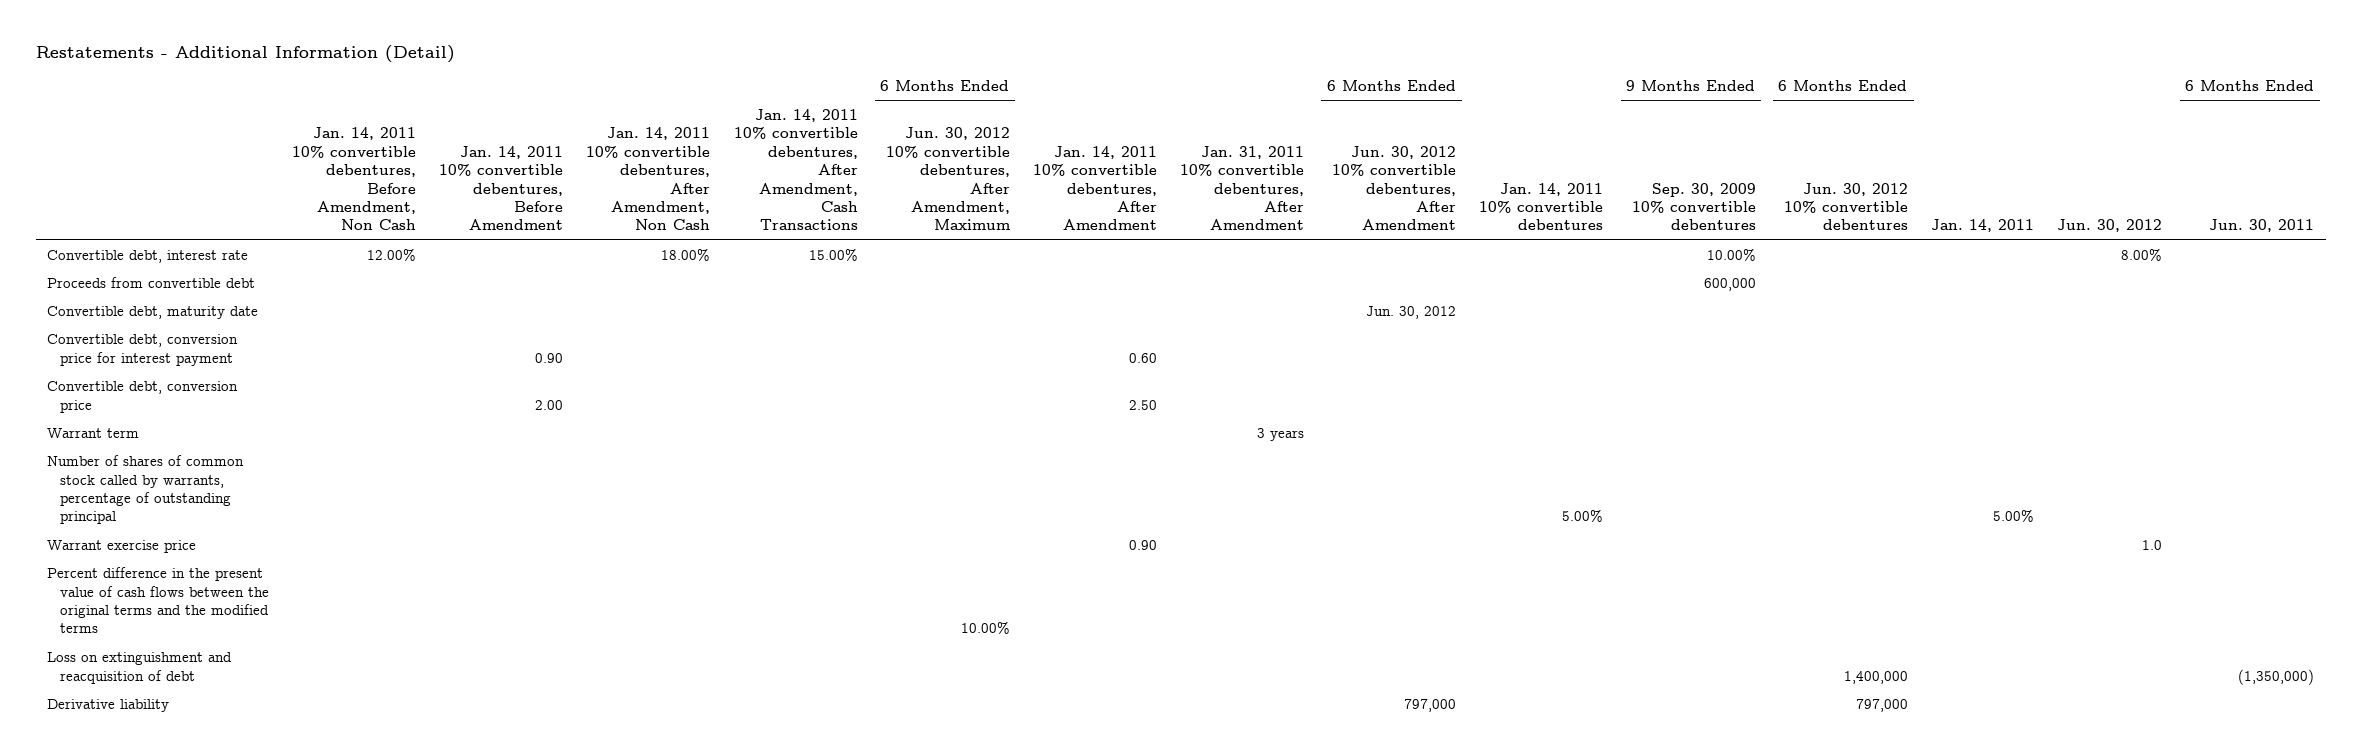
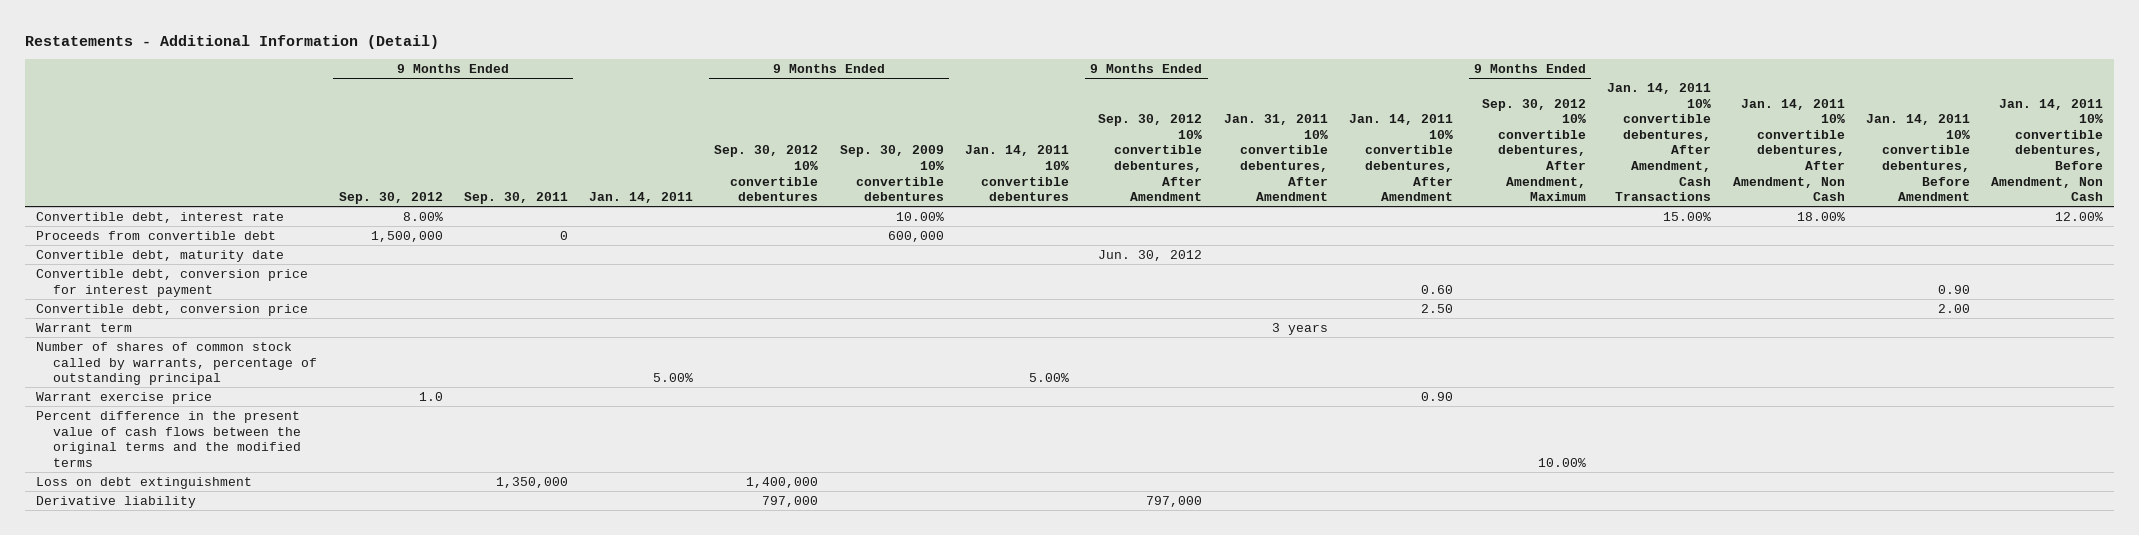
- | Jan. 14, 2011 10% convertible debentures, Before Amendment, Non Cash | Jan. 14, 2011 10% convertible debentures, Before Amendment | Jan. 14, 2011 10% convertible debentures, After Amendment, Non Cash | Jan. 14, 2011 10% convertible debentures, After Amendment, Cash Transactions | 6 Months Ended Jun. 30, 2012 10% convertible debentures, After Amendment, Maximum | Jan. 14, 2011 10% convertible debentures, After Amendment | Jan. 31, 2011 10% convertible debentures, After Amendment | 6 Months Ended Jun. 30, 2012 10% convertible debentures, After Amendment | Jan. 14, 2011 10% convertible debentures | 9 Months Ended Sep. 30, 2009 10% convertible debentures | 6 Months Ended Jun. 30, 2012 10% convertible debentures | Jan. 14, 2011 | Jun. 30, 2012 | 6 Months Ended Jun. 30, 2011
+ | 9 Months Ended Sep. 30, 2012 | 9 Months Ended Sep. 30, 2011 | Jan. 14, 2011 | 9 Months Ended Sep. 30, 2012 10% convertible debentures | 9 Months Ended Sep. 30, 2009 10% convertible debentures | Jan. 14, 2011 10% convertible debentures | 9 Months Ended Sep. 30, 2012 10% convertible debentures, After Amendment | Jan. 31, 2011 10% convertible debentures, After Amendment | Jan. 14, 2011 10% convertible debentures, After Amendment | 9 Months Ended Sep. 30, 2012 10% convertible debentures, After Amendment, Maximum | Jan. 14, 2011 10% convertible debentures, After Amendment, Cash Transactions | Jan. 14, 2011 10% convertible debentures, After Amendment, Non Cash | Jan. 14, 2011 10% convertible debentures, Before Amendment | Jan. 14, 2011 10% convertible debentures, Before Amendment, Non Cash
- Loss on extinguishment and reacquisition of debt | | | | | | | | | | | 1,400,000 | | | (1,350,000)
+ Loss on debt extinguishment | | 1,350,000 | | 1,400,000 | | | | | | | | | |

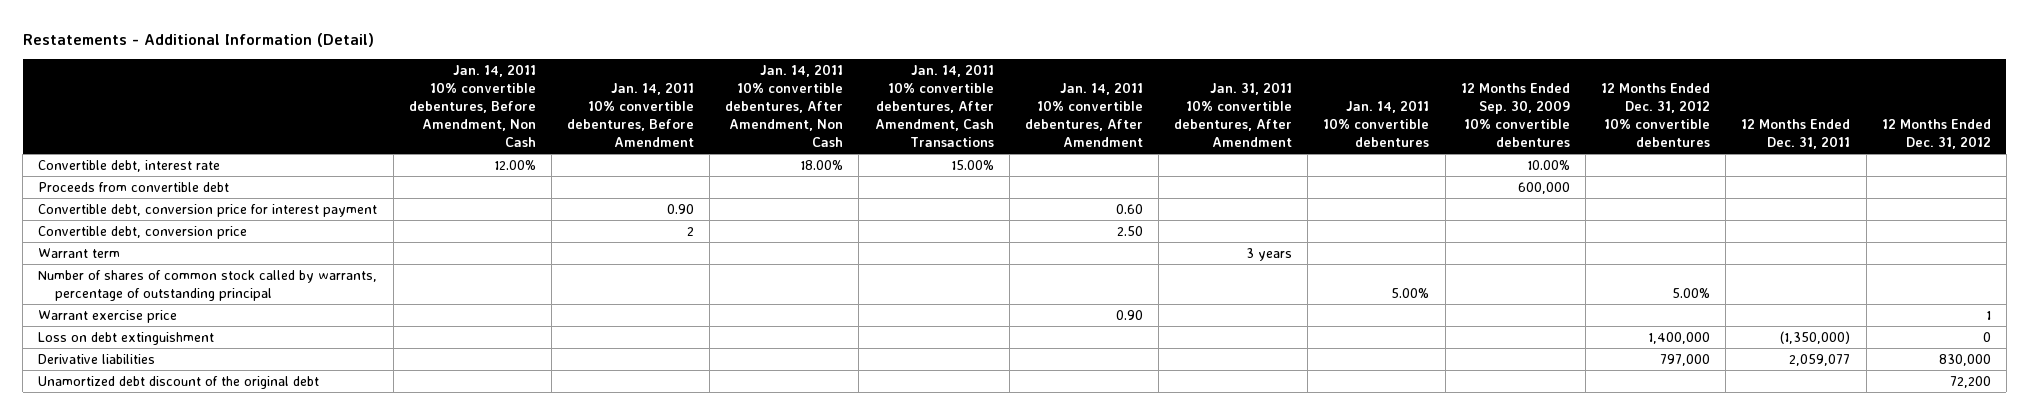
- | 9 Months Ended Sep. 30, 2012 | 9 Months Ended Sep. 30, 2011 | Jan. 14, 2011 | 9 Months Ended Sep. 30, 2012 10% convertible debentures | 9 Months Ended Sep. 30, 2009 10% convertible debentures | Jan. 14, 2011 10% convertible debentures | 9 Months Ended Sep. 30, 2012 10% convertible debentures, After Amendment | Jan. 31, 2011 10% convertible debentures, After Amendment | Jan. 14, 2011 10% convertible debentures, After Amendment | 9 Months Ended Sep. 30, 2012 10% convertible debentures, After Amendment, Maximum | Jan. 14, 2011 10% convertible debentures, After Amendment, Cash Transactions | Jan. 14, 2011 10% convertible debentures, After Amendment, Non Cash | Jan. 14, 2011 10% convertible debentures, Before Amendment | Jan. 14, 2011 10% convertible debentures, Before Amendment, Non Cash
+ | Jan. 14, 2011 10% convertible debentures, Before Amendment, Non Cash | Jan. 14, 2011 10% convertible debentures, Before Amendment | Jan. 14, 2011 10% convertible debentures, After Amendment, Non Cash | Jan. 14, 2011 10% convertible debentures, After Amendment, Cash Transactions | Jan. 14, 2011 10% convertible debentures, After Amendment | Jan. 31, 2011 10% convertible debentures, After Amendment | Jan. 14, 2011 10% convertible debentures | 12 Months Ended Sep. 30, 2009 10% convertible debentures | 12 Months Ended Dec. 31, 2012 10% convertible debentures | 12 Months Ended Dec. 31, 2011 | 12 Months Ended Dec. 31, 2012
- Convertible debt, maturity date | | | | | | | Jun. 30, 2012 | | | | | | |
- Convertible debt, conversion price | | | | | | | | | 2.50 | | | | 2.00 |
+ Convertible debt, conversion price | | 2 | | | 2.50 | | | | | |
- Percent difference in the present value of cash flows between the original terms and the modified terms | | | | | | | | | | 10.00% | | | |
- Derivative liability | | | | 797,000 | | | 797,000 | | | | | | |
+ Derivative liabilities | | | | | | | | | 797,000 | 2,059,077 | 830,000
+ Unamortized debt discount of the original debt | | | | | | | | | | | 72,200

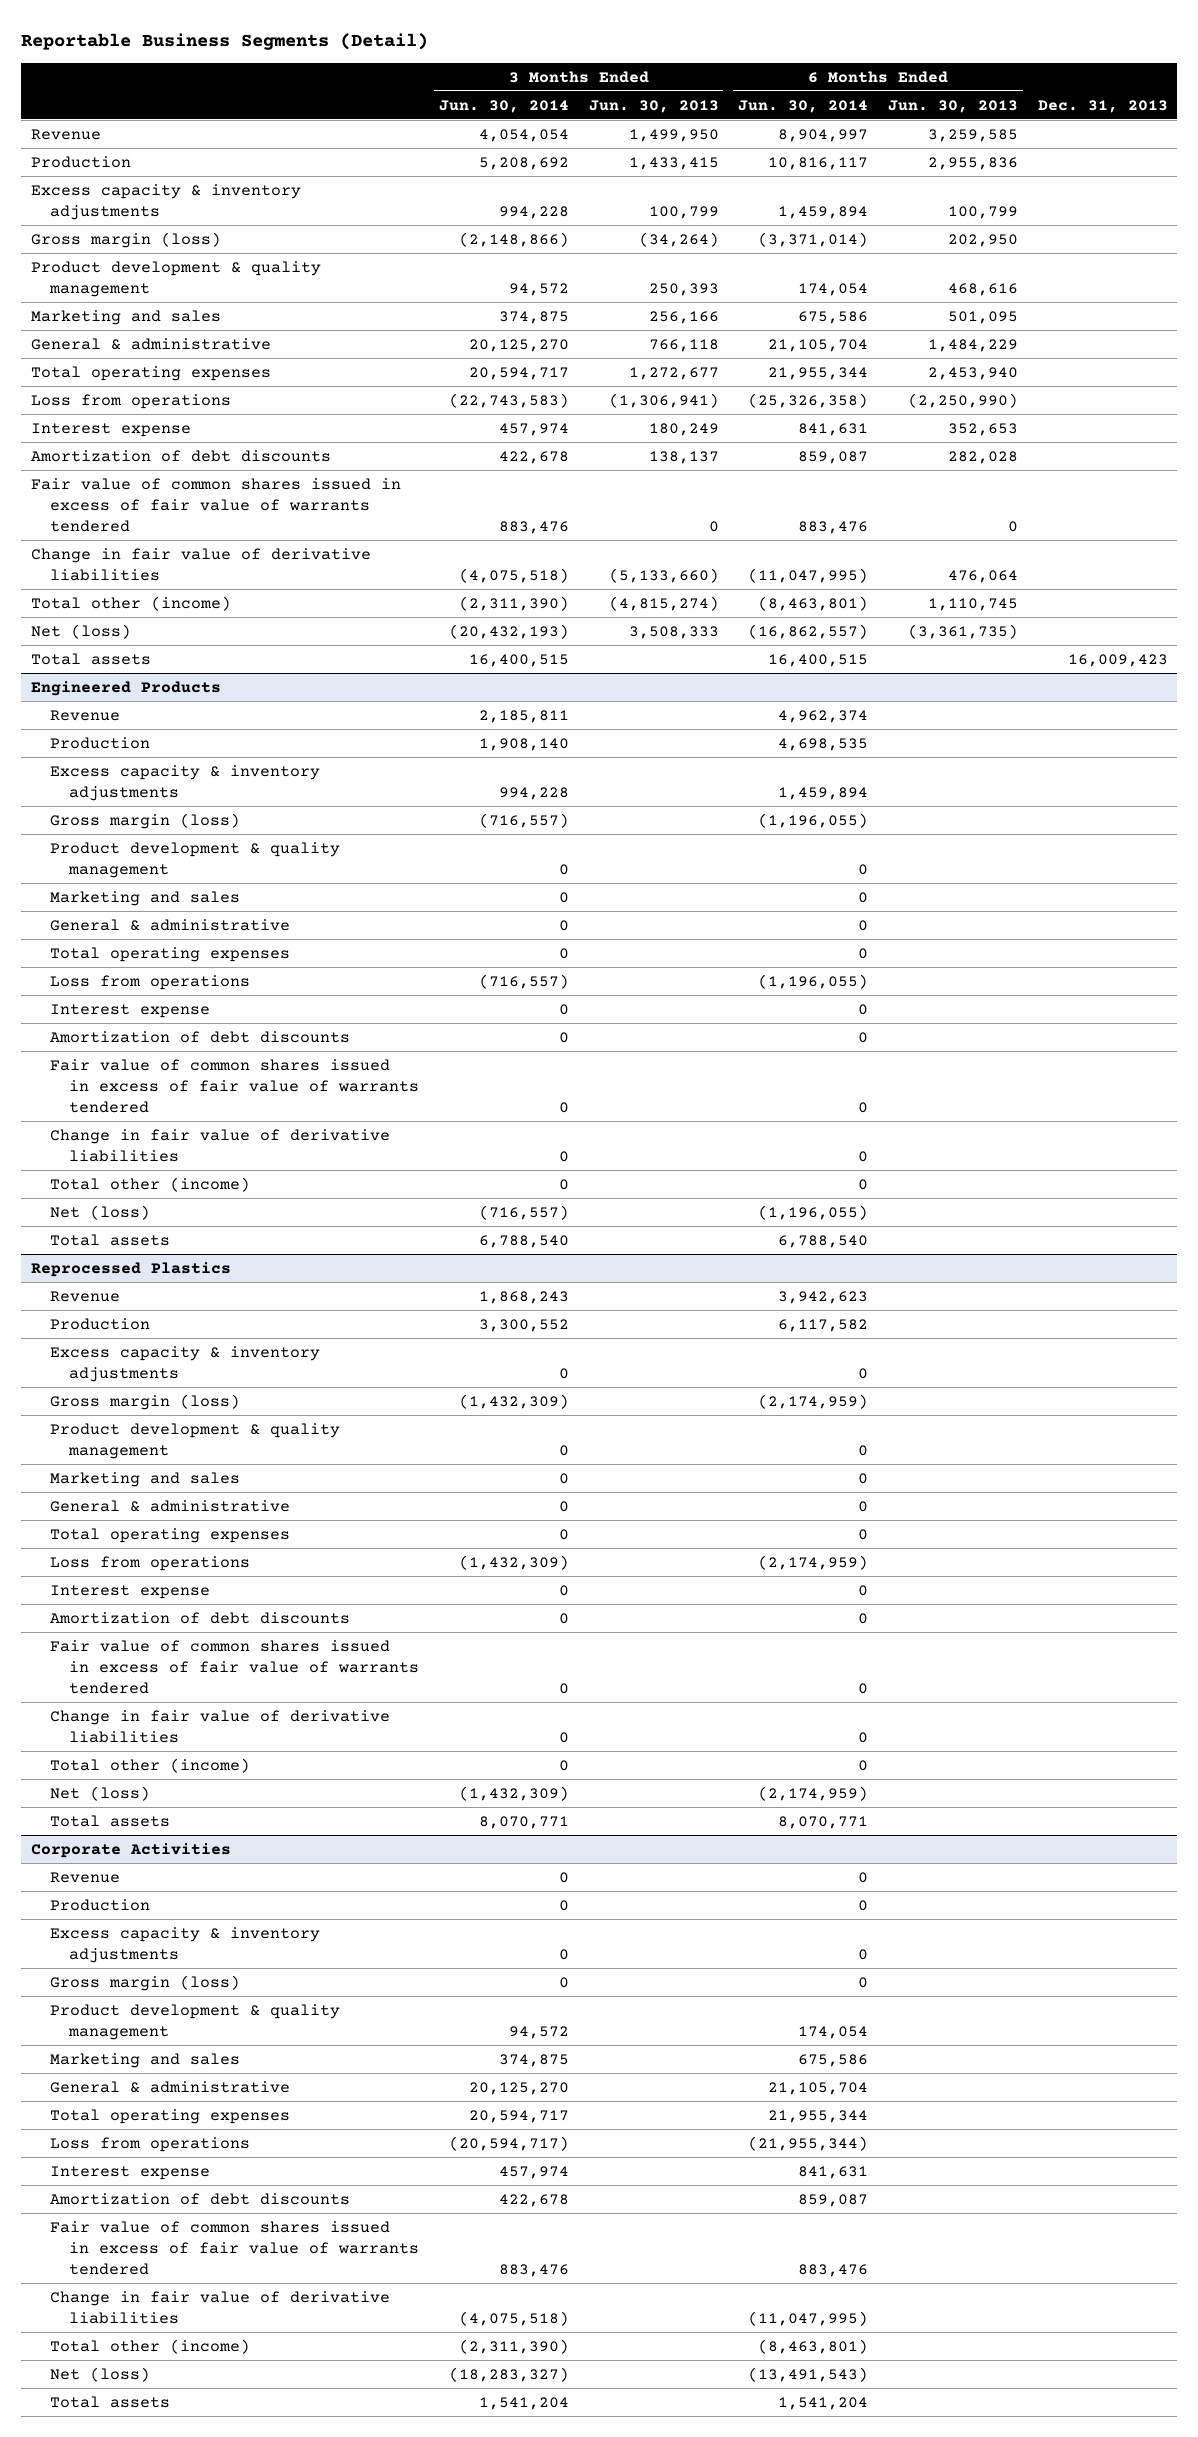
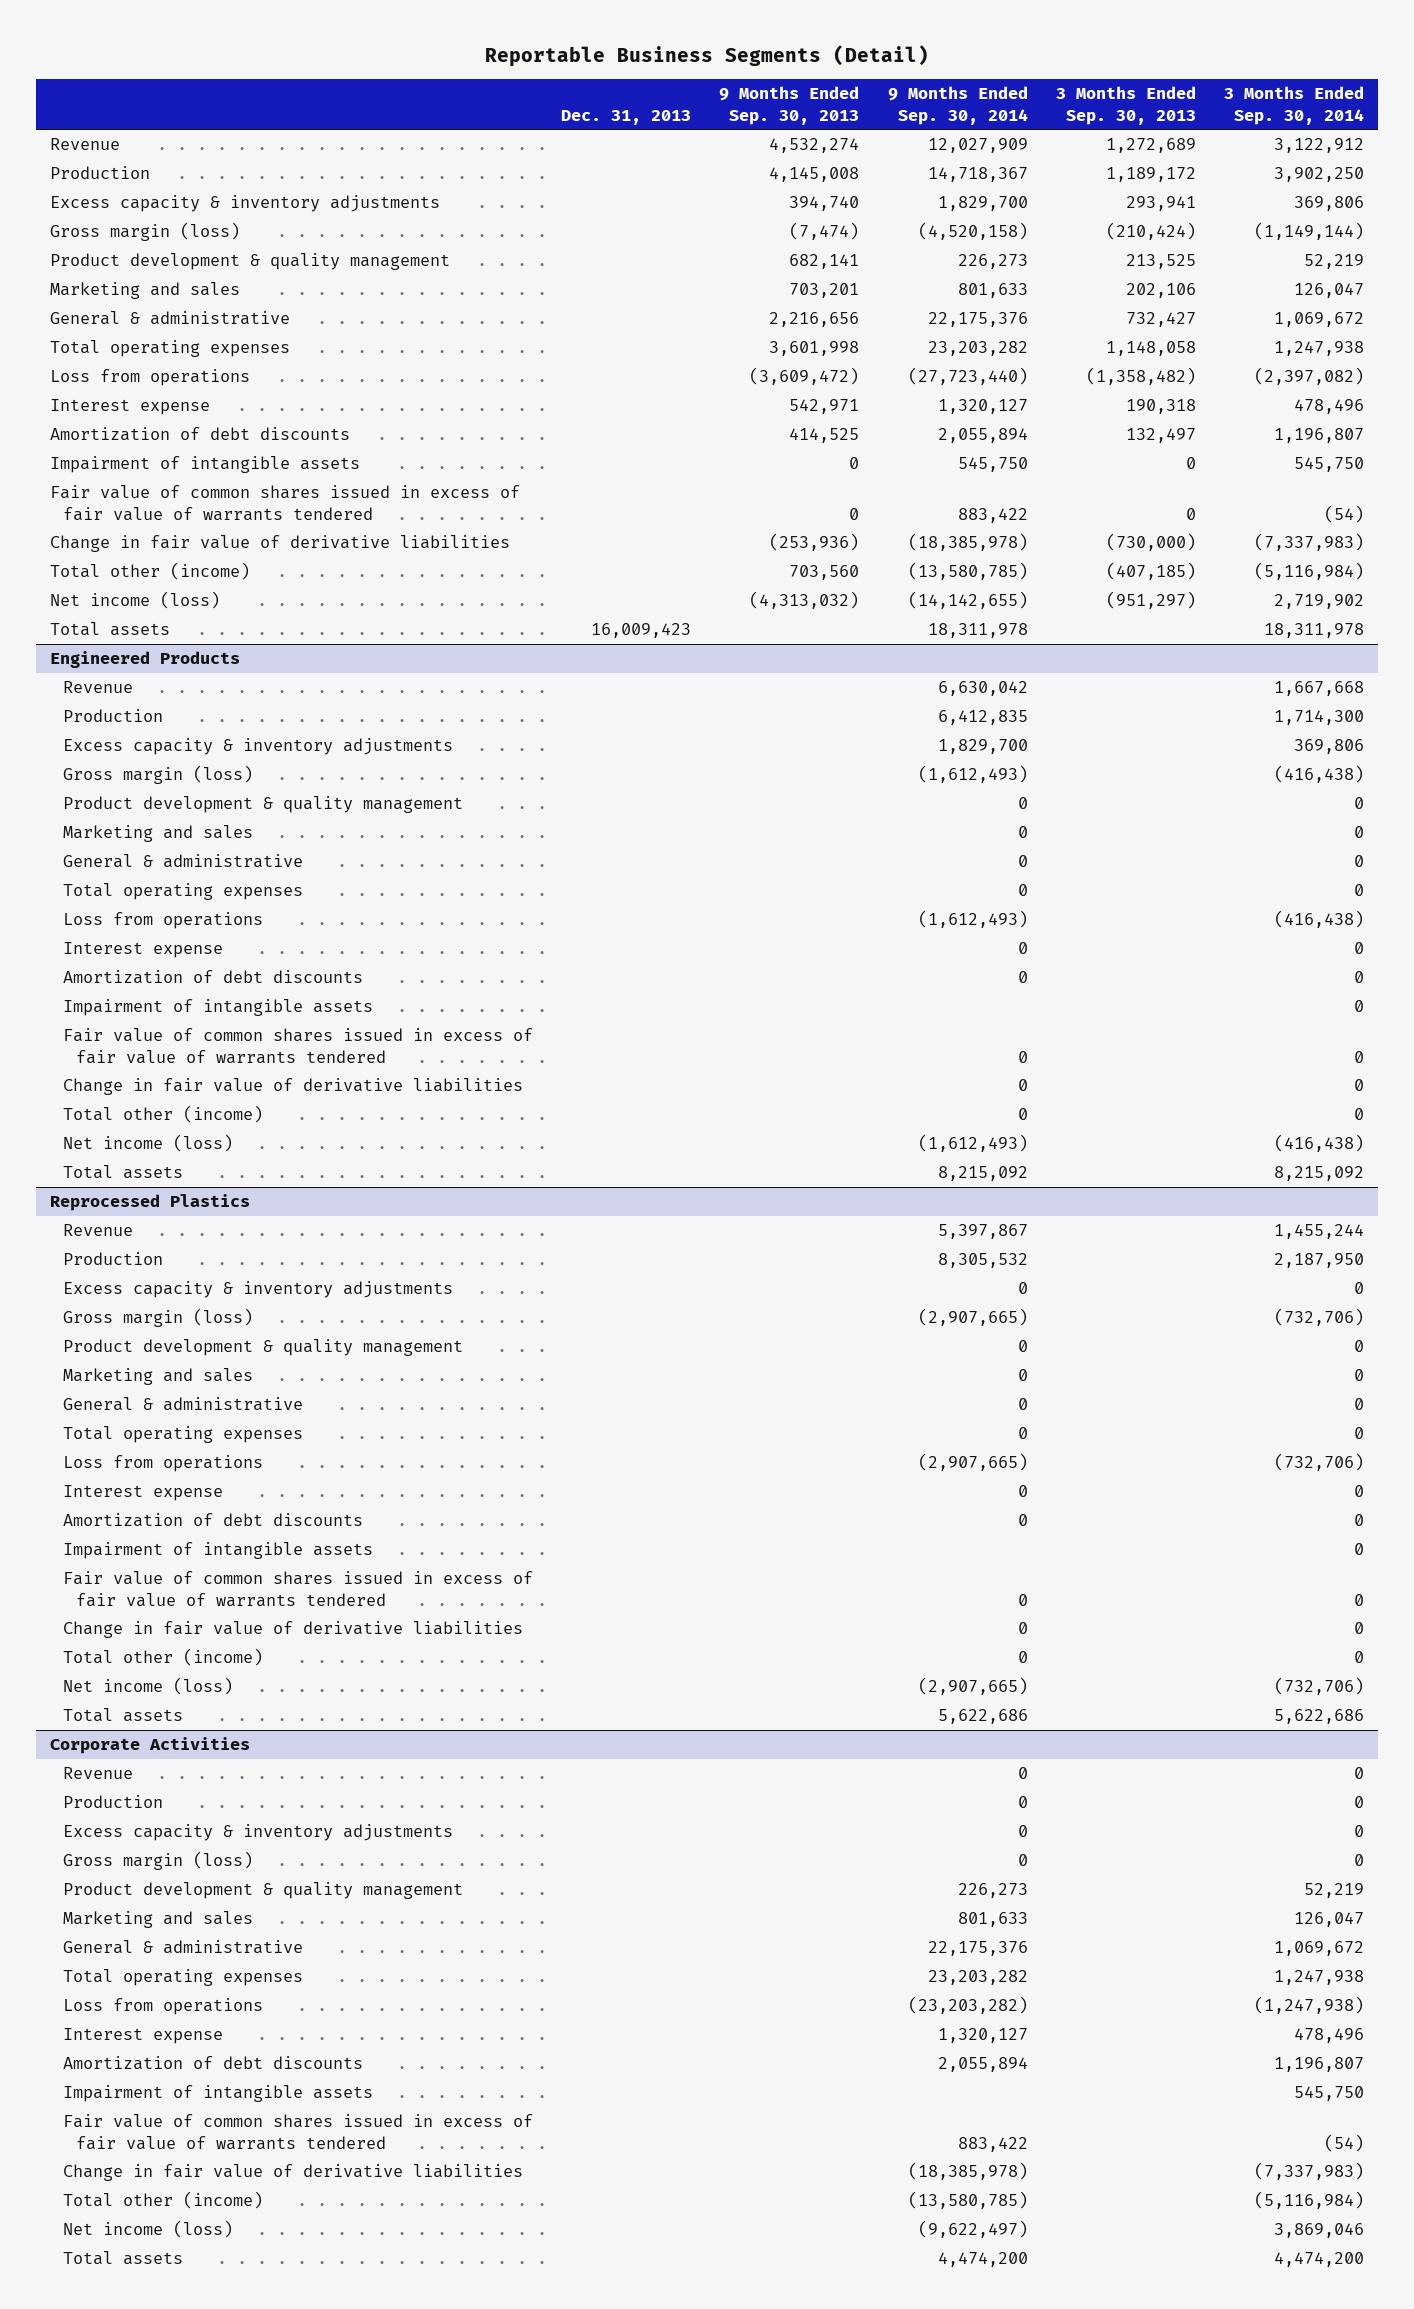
- | 3 Months Ended Jun. 30, 2014 | 3 Months Ended Jun. 30, 2013 | 6 Months Ended Jun. 30, 2014 | 6 Months Ended Jun. 30, 2013 | Dec. 31, 2013
+ | Dec. 31, 2013 | 9 Months Ended Sep. 30, 2013 | 9 Months Ended Sep. 30, 2014 | 3 Months Ended Sep. 30, 2013 | 3 Months Ended Sep. 30, 2014
+ Impairment of intangible assets | | 0 | 545,750 | 0 | 545,750
- Net (loss) | (20,432,193) | 3,508,333 | (16,862,557) | (3,361,735) |
+ Net income (loss) | | (4,313,032) | (14,142,655) | (951,297) | 2,719,902
@ Engineered Products
+ Impairment of intangible assets | | | | | 0
- Net (loss) | (716,557) | | (1,196,055) | |
+ Net income (loss) | | | (1,612,493) | | (416,438)
@ Reprocessed Plastics
+ Impairment of intangible assets | | | | | 0
- Net (loss) | (1,432,309) | | (2,174,959) | |
+ Net income (loss) | | | (2,907,665) | | (732,706)
@ Corporate Activities
+ Impairment of intangible assets | | | | | 545,750
- Net (loss) | (18,283,327) | | (13,491,543) | |
+ Net income (loss) | | | (9,622,497) | | 3,869,046

